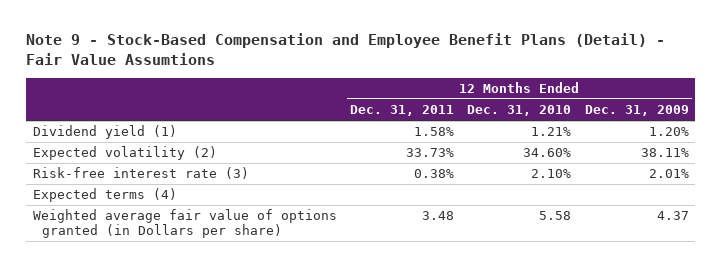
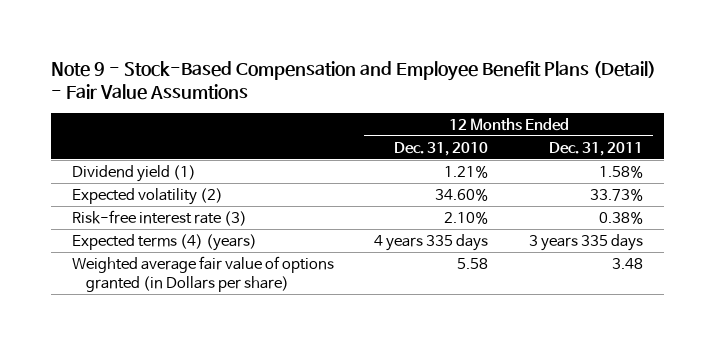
- | 12 Months Ended Dec. 31, 2011 | 12 Months Ended Dec. 31, 2010 | 12 Months Ended Dec. 31, 2009
+ | 12 Months Ended Dec. 31, 2010 | 12 Months Ended Dec. 31, 2011
- Expected terms (4)
+ Expected terms (4) (years) | 4 years 335 days | 3 years 335 days

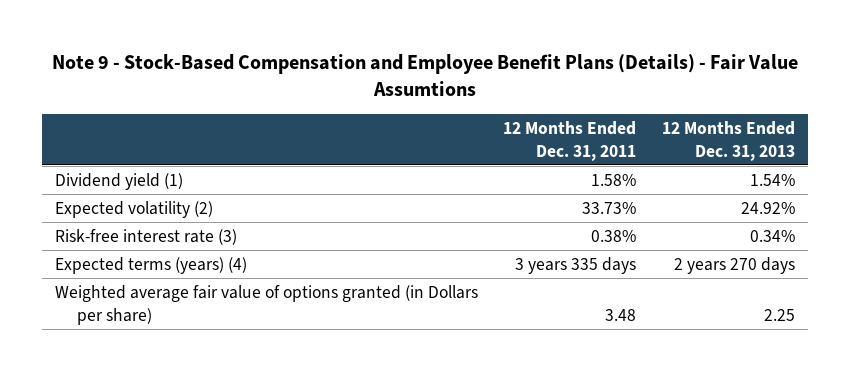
- Note 9 - Stock-Based Compensation and Employee Benefit Plans (Detail) - Fair Value Assumtions
+ Note 9 - Stock-Based Compensation and Employee Benefit Plans (Details) - Fair Value Assumtions
- | 12 Months Ended Dec. 31, 2010 | 12 Months Ended Dec. 31, 2011
+ | 12 Months Ended Dec. 31, 2011 | 12 Months Ended Dec. 31, 2013
- Expected terms (4) (years) | 4 years 335 days | 3 years 335 days
+ Expected terms (years) (4) | 3 years 335 days | 2 years 270 days

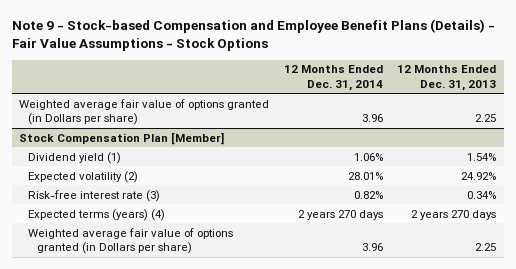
- Note 9 - Stock-Based Compensation and Employee Benefit Plans (Details) - Fair Value Assumtions
+ Note 9 - Stock-based Compensation and Employee Benefit Plans (Details) - Fair Value Assumptions - Stock Options
- | 12 Months Ended Dec. 31, 2011 | 12 Months Ended Dec. 31, 2013
+ | 12 Months Ended Dec. 31, 2014 | 12 Months Ended Dec. 31, 2013
+ Weighted average fair value of options granted (in Dollars per share) | 3.96 | 2.25
+ Stock Compensation Plan [Member]

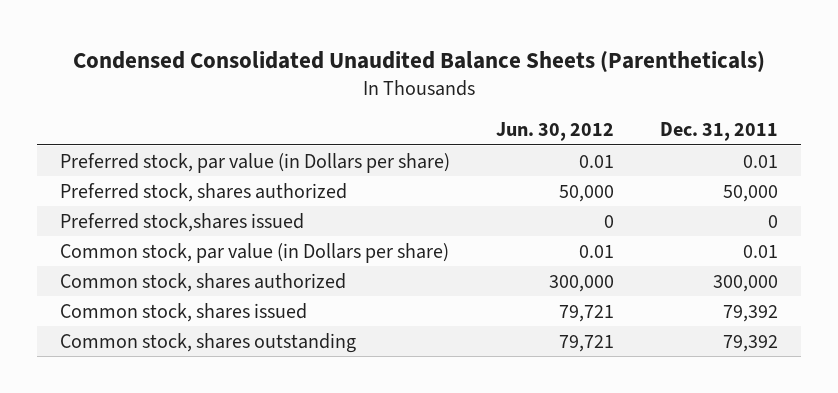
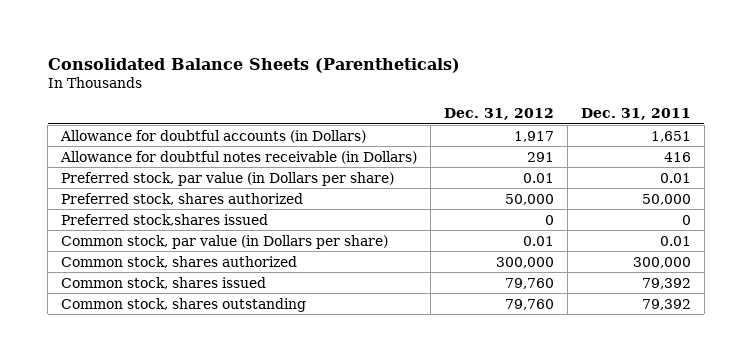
- Condensed Consolidated Unaudited Balance Sheets (Parentheticals)
+ Consolidated Balance Sheets (Parentheticals)
- | Jun. 30, 2012 | Dec. 31, 2011
+ | Dec. 31, 2012 | Dec. 31, 2011
+ Allowance for doubtful accounts (in Dollars) | 1,917 | 1,651
+ Allowance for doubtful notes receivable (in Dollars) | 291 | 416

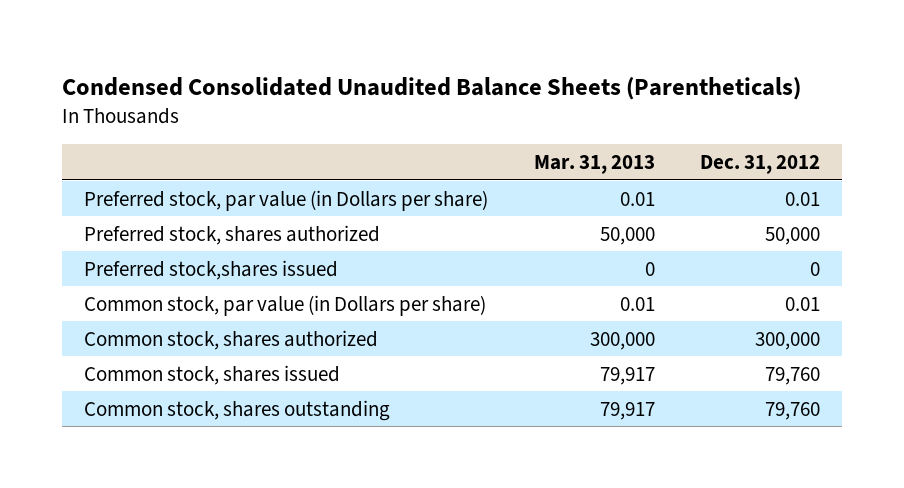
- Consolidated Balance Sheets (Parentheticals)
+ Condensed Consolidated Unaudited Balance Sheets (Parentheticals)
- | Dec. 31, 2012 | Dec. 31, 2011
+ | Mar. 31, 2013 | Dec. 31, 2012
- Allowance for doubtful accounts (in Dollars) | 1,917 | 1,651
- Allowance for doubtful notes receivable (in Dollars) | 291 | 416

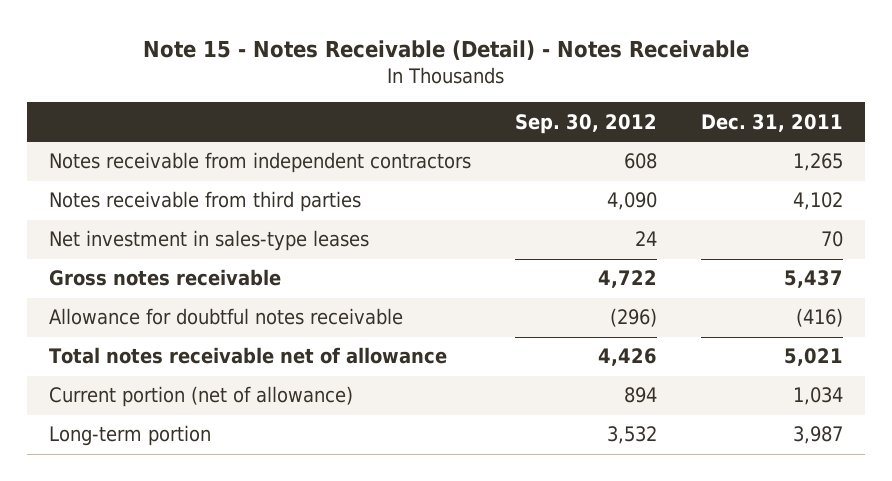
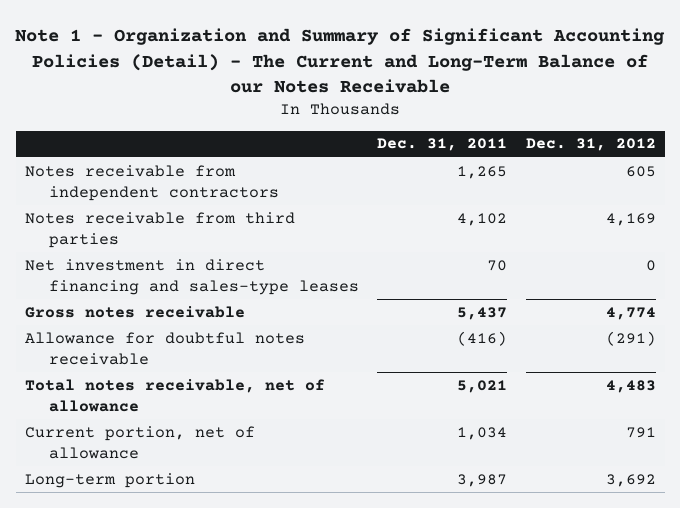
- Note 15 - Notes Receivable (Detail) - Notes Receivable
+ Note 1 - Organization and Summary of Significant Accounting Policies (Detail) - The Current and Long-Term Balance of our Notes Receivable
- | Sep. 30, 2012 | Dec. 31, 2011
+ | Dec. 31, 2011 | Dec. 31, 2012
- Net investment in sales-type leases | 24 | 70
+ Net investment in direct financing and sales-type leases | 70 | 0
- Total notes receivable net of allowance | 4,426 | 5,021
- Current portion (net of allowance) | 894 | 1,034
+ Total notes receivable, net of allowance | 5,021 | 4,483
+ Current portion, net of allowance | 1,034 | 791

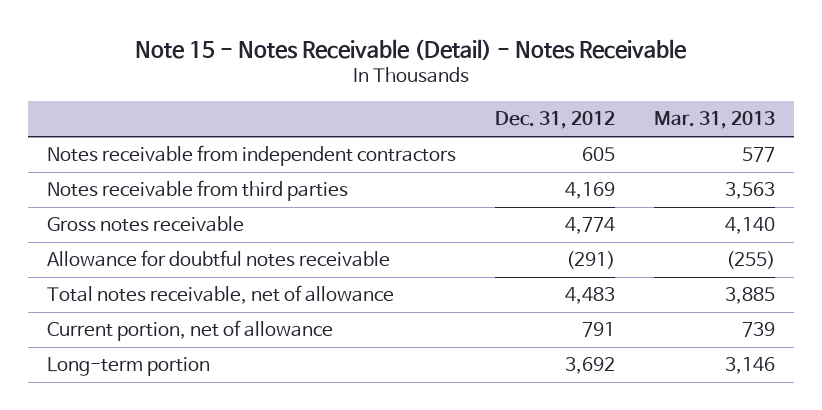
- Note 1 - Organization and Summary of Significant Accounting Policies (Detail) - The Current and Long-Term Balance of our Notes Receivable
+ Note 15 - Notes Receivable (Detail) - Notes Receivable
- | Dec. 31, 2011 | Dec. 31, 2012
+ | Dec. 31, 2012 | Mar. 31, 2013
- Net investment in direct financing and sales-type leases | 70 | 0

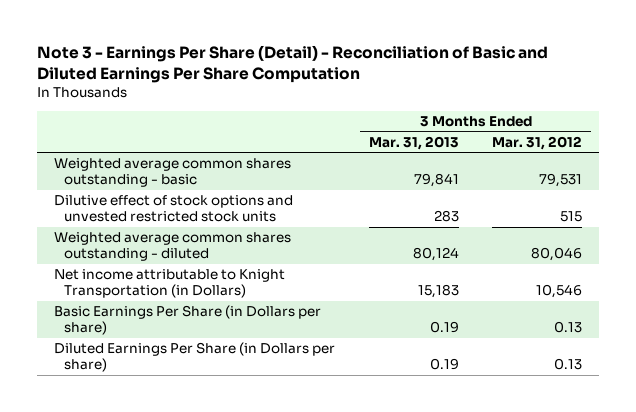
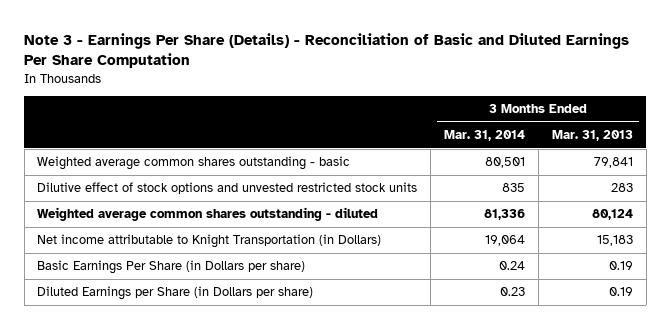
- Note 3 - Earnings Per Share (Detail) - Reconciliation of Basic and Diluted Earnings Per Share Computation
+ Note 3 - Earnings Per Share (Details) - Reconciliation of Basic and Diluted Earnings Per Share Computation
- | 3 Months Ended Mar. 31, 2013 | 3 Months Ended Mar. 31, 2012
+ | 3 Months Ended Mar. 31, 2014 | 3 Months Ended Mar. 31, 2013
- Diluted Earnings Per Share (in Dollars per share) | 0.19 | 0.13
+ Diluted Earnings per Share (in Dollars per share) | 0.23 | 0.19

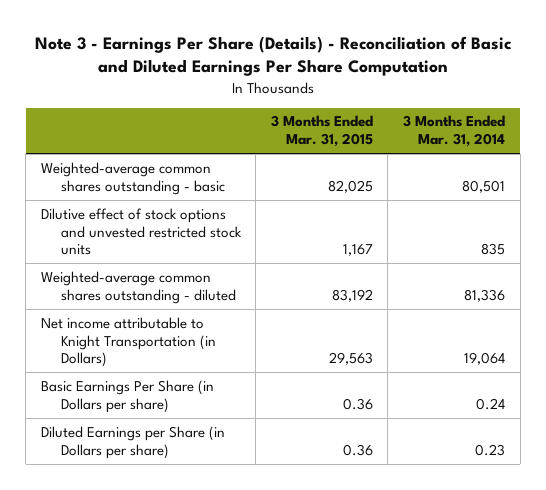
- | 3 Months Ended Mar. 31, 2014 | 3 Months Ended Mar. 31, 2013
+ | 3 Months Ended Mar. 31, 2015 | 3 Months Ended Mar. 31, 2014
- Weighted average common shares outstanding - basic | 80,501 | 79,841
+ Weighted-average common shares outstanding - basic | 82,025 | 80,501
- Weighted average common shares outstanding - diluted | 81,336 | 80,124
+ Weighted-average common shares outstanding - diluted | 83,192 | 81,336

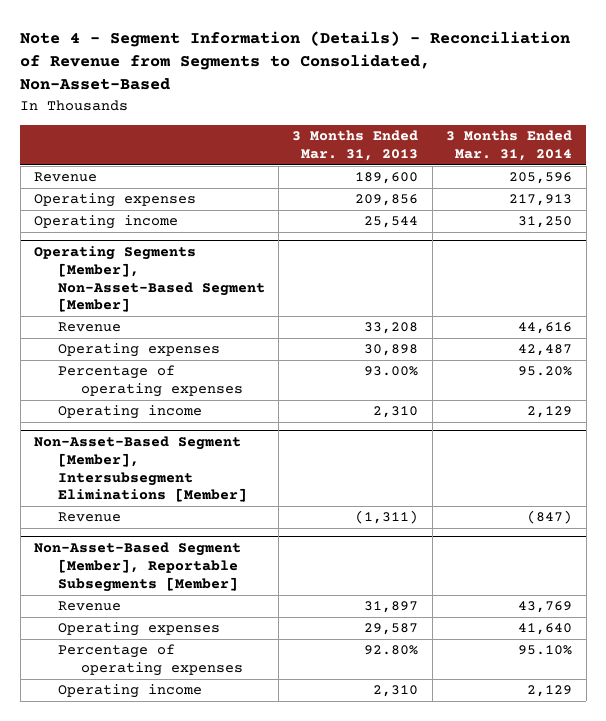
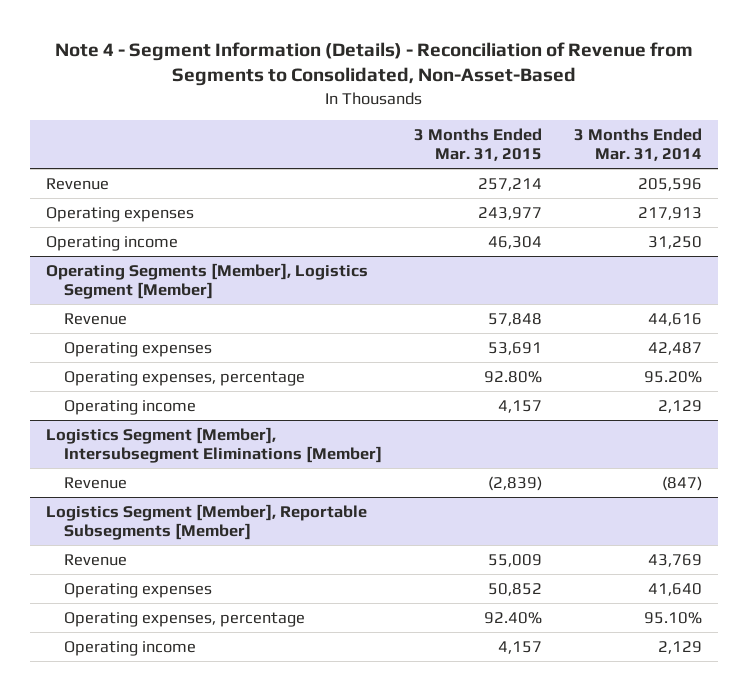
- | 3 Months Ended Mar. 31, 2013 | 3 Months Ended Mar. 31, 2014
+ | 3 Months Ended Mar. 31, 2015 | 3 Months Ended Mar. 31, 2014
- Operating Segments [Member], Non-Asset-Based Segment [Member]
+ Operating Segments [Member], Logistics Segment [Member]
- Percentage of operating expenses | 93.00% | 95.20%
+ Operating expenses, percentage | 92.80% | 95.20%
- Non-Asset-Based Segment [Member], Intersubsegment Eliminations [Member]
+ Logistics Segment [Member], Intersubsegment Eliminations [Member]
- Non-Asset-Based Segment [Member], Reportable Subsegments [Member]
+ Logistics Segment [Member], Reportable Subsegments [Member]
- Percentage of operating expenses | 92.80% | 95.10%
+ Operating expenses, percentage | 92.40% | 95.10%

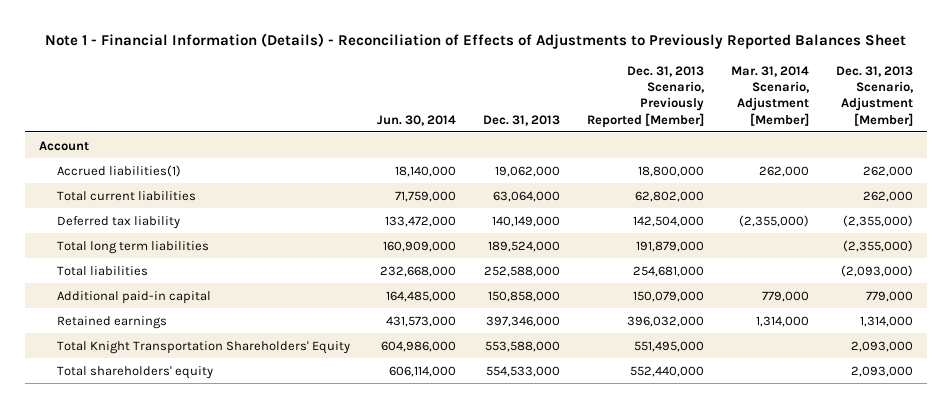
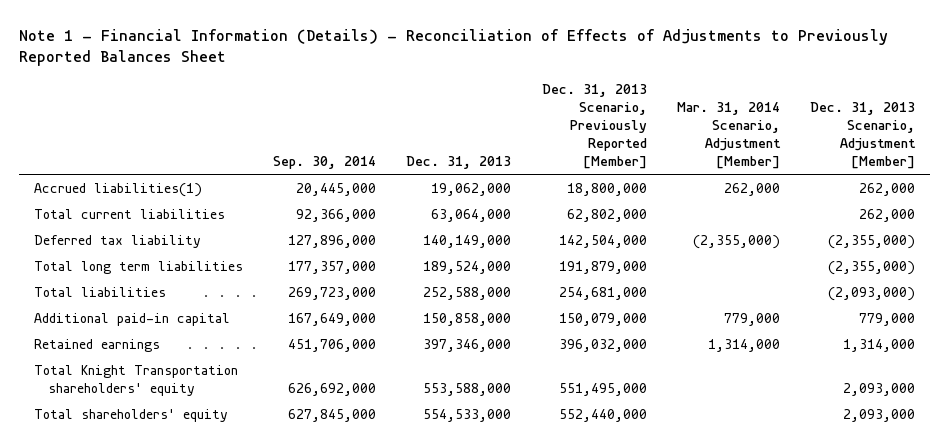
- | Jun. 30, 2014 | Dec. 31, 2013 | Dec. 31, 2013 Scenario, Previously Reported [Member] | Mar. 31, 2014 Scenario, Adjustment [Member] | Dec. 31, 2013 Scenario, Adjustment [Member]
+ | Sep. 30, 2014 | Dec. 31, 2013 | Dec. 31, 2013 Scenario, Previously Reported [Member] | Mar. 31, 2014 Scenario, Adjustment [Member] | Dec. 31, 2013 Scenario, Adjustment [Member]
- Account
- Total Knight Transportation Shareholders' Equity | 604,986,000 | 553,588,000 | 551,495,000 | | 2,093,000
+ Total Knight Transportation shareholders' equity | 626,692,000 | 553,588,000 | 551,495,000 | | 2,093,000

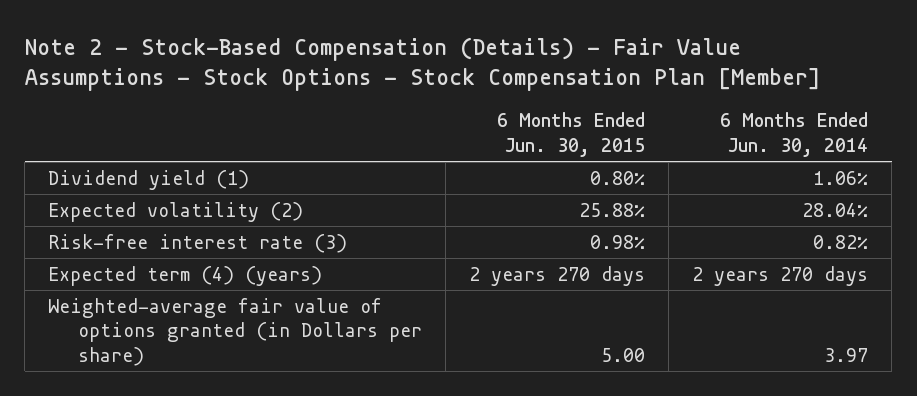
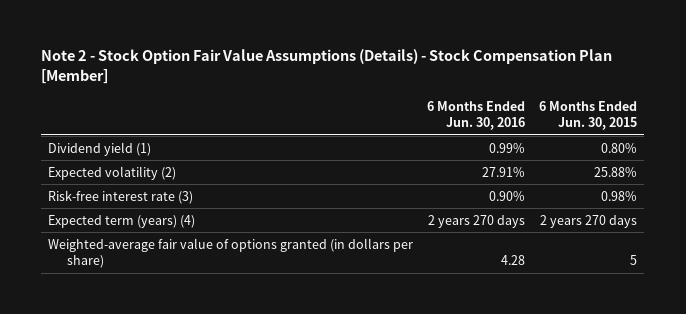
- Note 2 - Stock-Based Compensation (Details) - Fair Value Assumptions - Stock Options - Stock Compensation Plan [Member]
+ Note 2 - Stock Option Fair Value Assumptions (Details) - Stock Compensation Plan [Member]
- | 6 Months Ended Jun. 30, 2015 | 6 Months Ended Jun. 30, 2014
+ | 6 Months Ended Jun. 30, 2016 | 6 Months Ended Jun. 30, 2015
- Expected term (4) (years) | 2 years 270 days | 2 years 270 days
- Weighted-average fair value of options granted (in Dollars per share) | 5.00 | 3.97
+ Expected term (years) (4) | 2 years 270 days | 2 years 270 days
+ Weighted-average fair value of options granted (in dollars per share) | 4.28 | 5

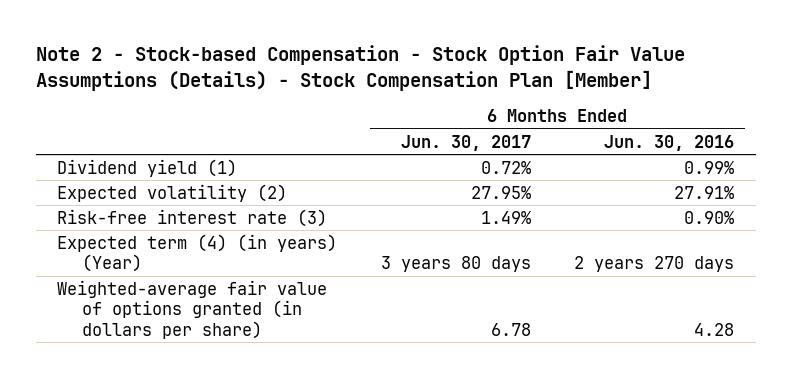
- Note 2 - Stock Option Fair Value Assumptions (Details) - Stock Compensation Plan [Member]
+ Note 2 - Stock-based Compensation - Stock Option Fair Value Assumptions (Details) - Stock Compensation Plan [Member]
- | 6 Months Ended Jun. 30, 2016 | 6 Months Ended Jun. 30, 2015
+ | 6 Months Ended Jun. 30, 2017 | 6 Months Ended Jun. 30, 2016
- Expected term (years) (4) | 2 years 270 days | 2 years 270 days
+ Expected term (4) (in years) (Year) | 3 years 80 days | 2 years 270 days

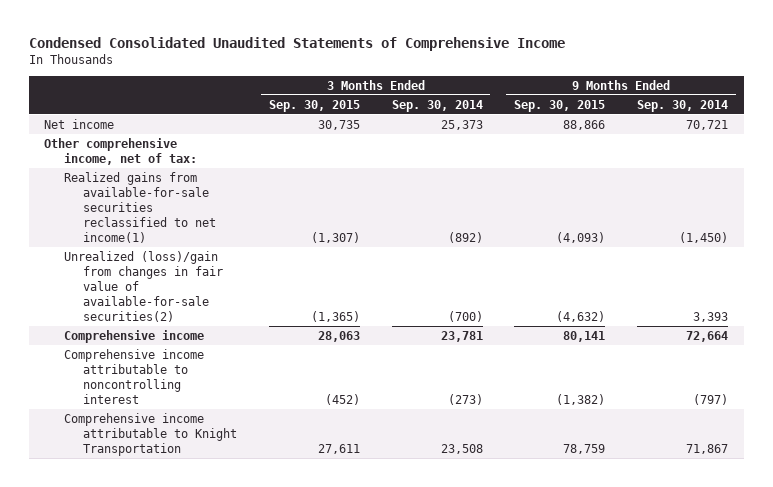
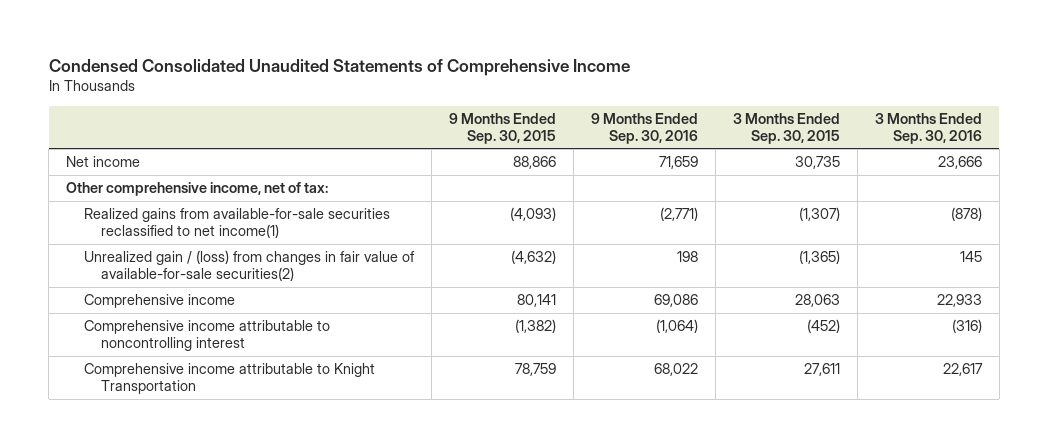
- | 3 Months Ended Sep. 30, 2015 | 3 Months Ended Sep. 30, 2014 | 9 Months Ended Sep. 30, 2015 | 9 Months Ended Sep. 30, 2014
+ | 9 Months Ended Sep. 30, 2015 | 9 Months Ended Sep. 30, 2016 | 3 Months Ended Sep. 30, 2015 | 3 Months Ended Sep. 30, 2016
- Unrealized (loss)/gain from changes in fair value of available-for-sale securities(2) | (1,365) | (700) | (4,632) | 3,393
+ Unrealized gain / (loss) from changes in fair value of available-for-sale securities(2) | (4,632) | 198 | (1,365) | 145

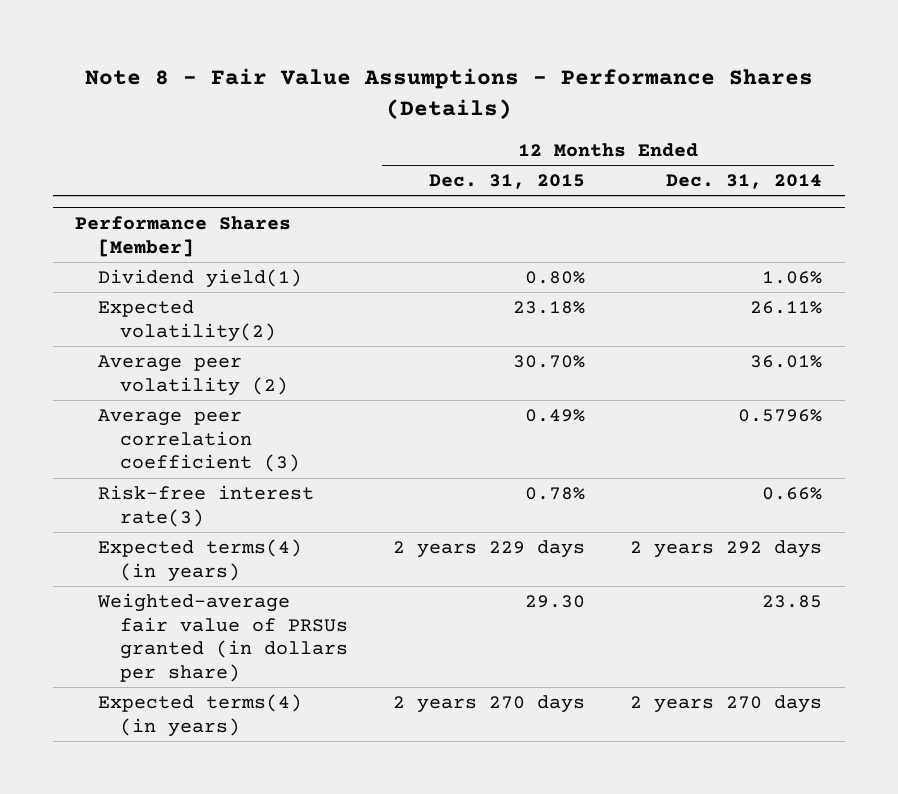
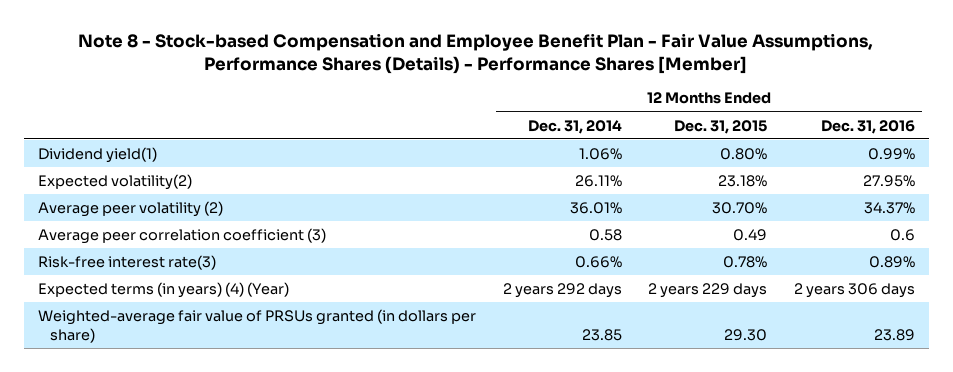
- Note 8 - Fair Value Assumptions - Performance Shares (Details)
+ Note 8 - Stock-based Compensation and Employee Benefit Plan - Fair Value Assumptions, Performance Shares (Details) - Performance Shares [Member]
- | 12 Months Ended Dec. 31, 2015 | 12 Months Ended Dec. 31, 2014
+ | 12 Months Ended Dec. 31, 2014 | 12 Months Ended Dec. 31, 2015 | 12 Months Ended Dec. 31, 2016
- Performance Shares [Member]
- Average peer correlation coefficient (3) | 0.49% | 0.5796%
+ Average peer correlation coefficient (3) | 0.58 | 0.49 | 0.6
- Expected terms(4) (in years) | 2 years 229 days | 2 years 292 days
+ Expected terms (in years) (4) (Year) | 2 years 292 days | 2 years 229 days | 2 years 306 days
- Expected terms(4) (in years) | 2 years 270 days | 2 years 270 days

